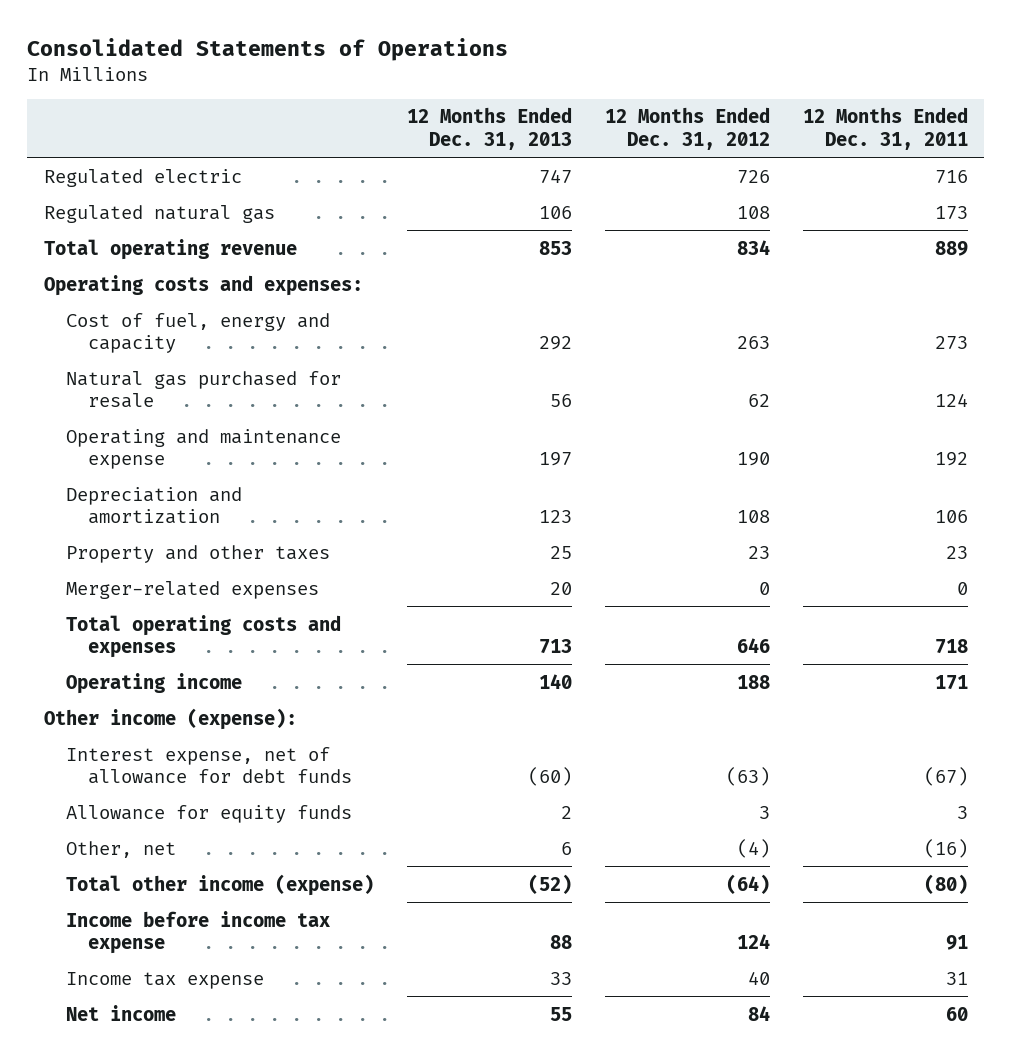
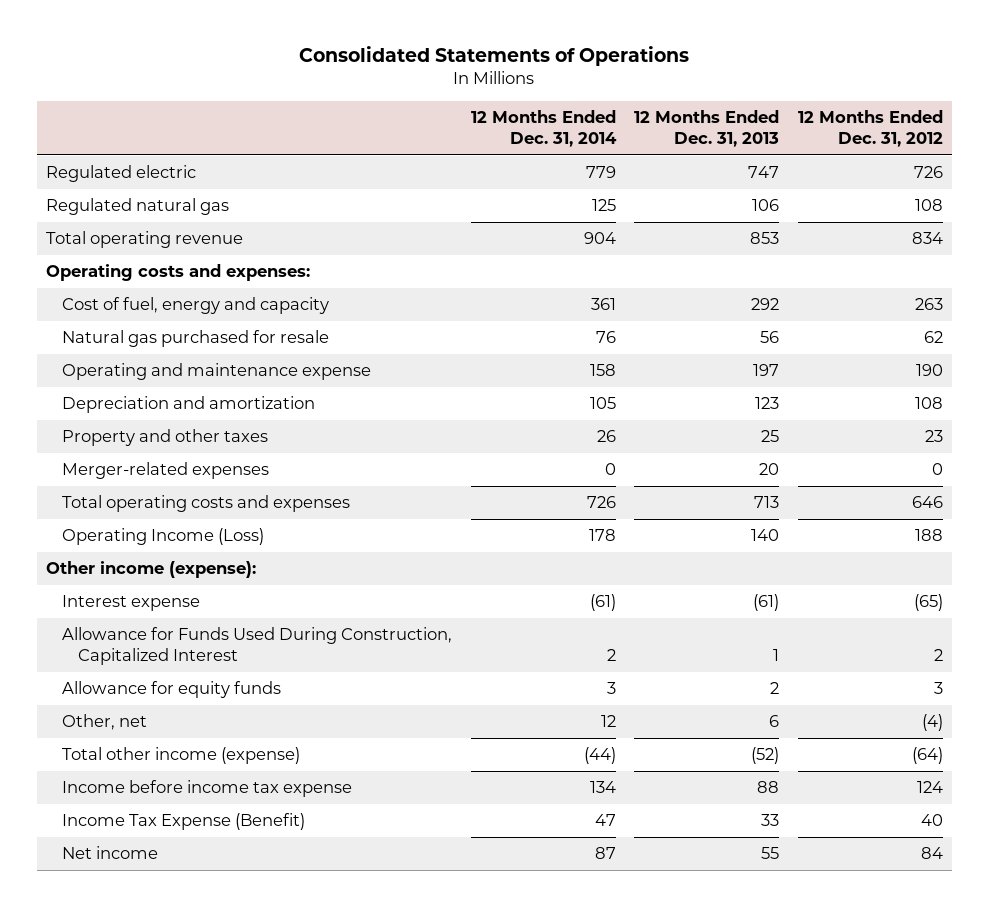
- | 12 Months Ended Dec. 31, 2013 | 12 Months Ended Dec. 31, 2012 | 12 Months Ended Dec. 31, 2011
+ | 12 Months Ended Dec. 31, 2014 | 12 Months Ended Dec. 31, 2013 | 12 Months Ended Dec. 31, 2012
- Operating income | 140 | 188 | 171
+ Operating Income (Loss) | 178 | 140 | 188
- Interest expense, net of allowance for debt funds | (60) | (63) | (67)
+ Interest expense | (61) | (61) | (65)
+ Allowance for Funds Used During Construction, Capitalized Interest | 2 | 1 | 2
- Income tax expense | 33 | 40 | 31
+ Income Tax Expense (Benefit) | 47 | 33 | 40

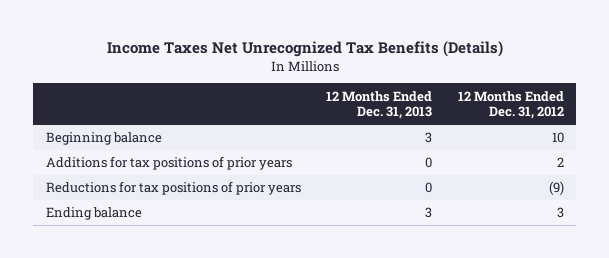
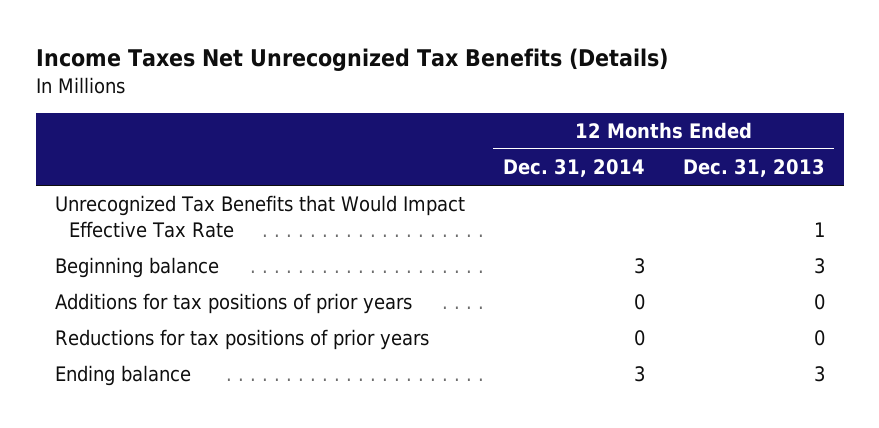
- | 12 Months Ended Dec. 31, 2013 | 12 Months Ended Dec. 31, 2012
+ | 12 Months Ended Dec. 31, 2014 | 12 Months Ended Dec. 31, 2013
+ Unrecognized Tax Benefits that Would Impact Effective Tax Rate | | 1

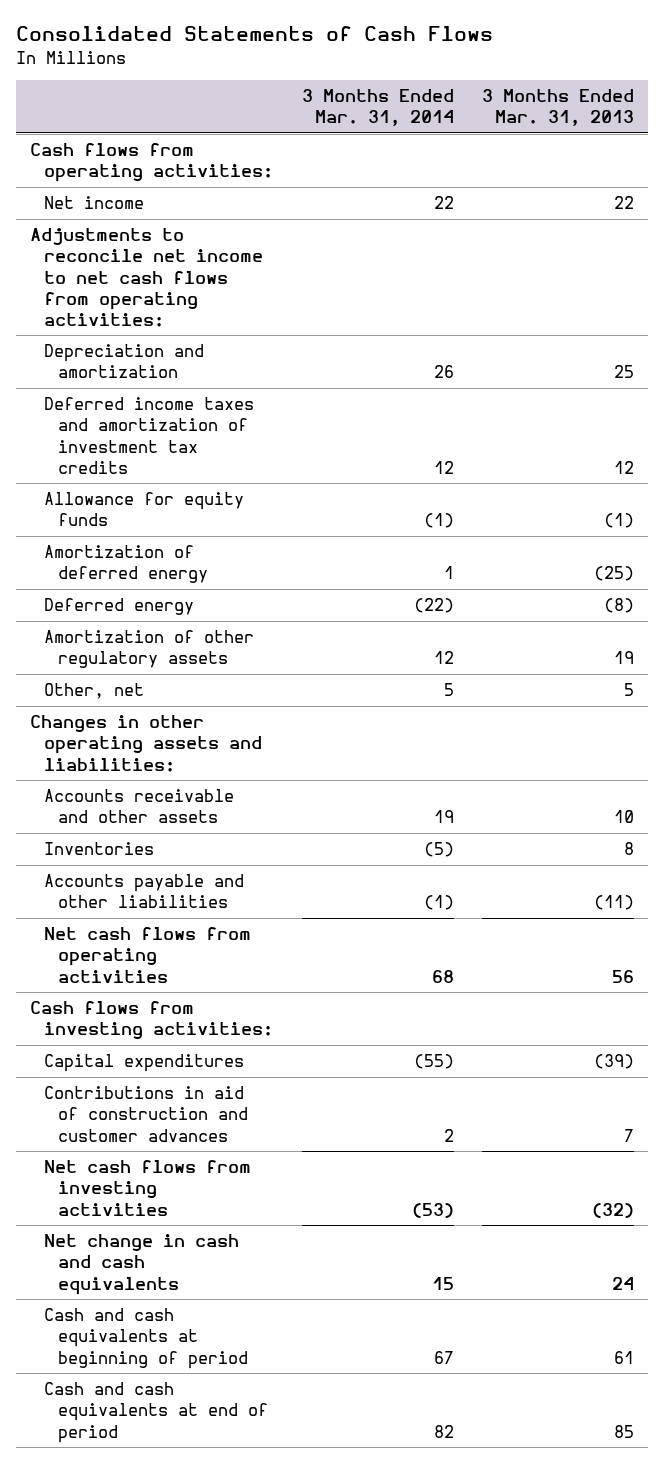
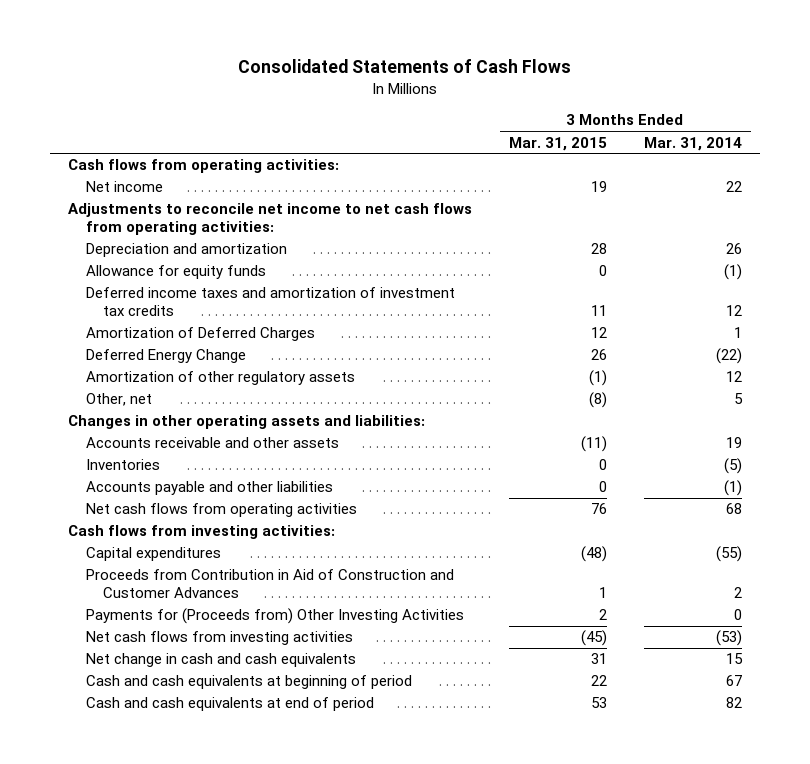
- | 3 Months Ended Mar. 31, 2014 | 3 Months Ended Mar. 31, 2013
+ | 3 Months Ended Mar. 31, 2015 | 3 Months Ended Mar. 31, 2014
- Amortization of deferred energy | 1 | (25)
- Deferred energy | (22) | (8)
moved down: Deferred income taxes and amortization of investment tax credits | 11 | 12
+ Amortization of Deferred Charges | 12 | 1
+ Deferred Energy Change | 26 | (22)
- Contributions in aid of construction and customer advances | 2 | 7
+ Proceeds from Contribution in Aid of Construction and Customer Advances | 1 | 2
+ Payments for (Proceeds from) Other Investing Activities | 2 | 0

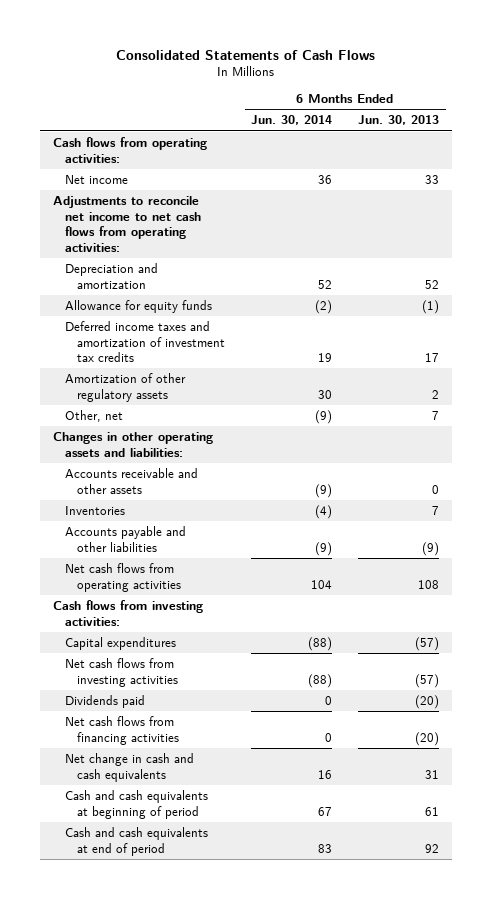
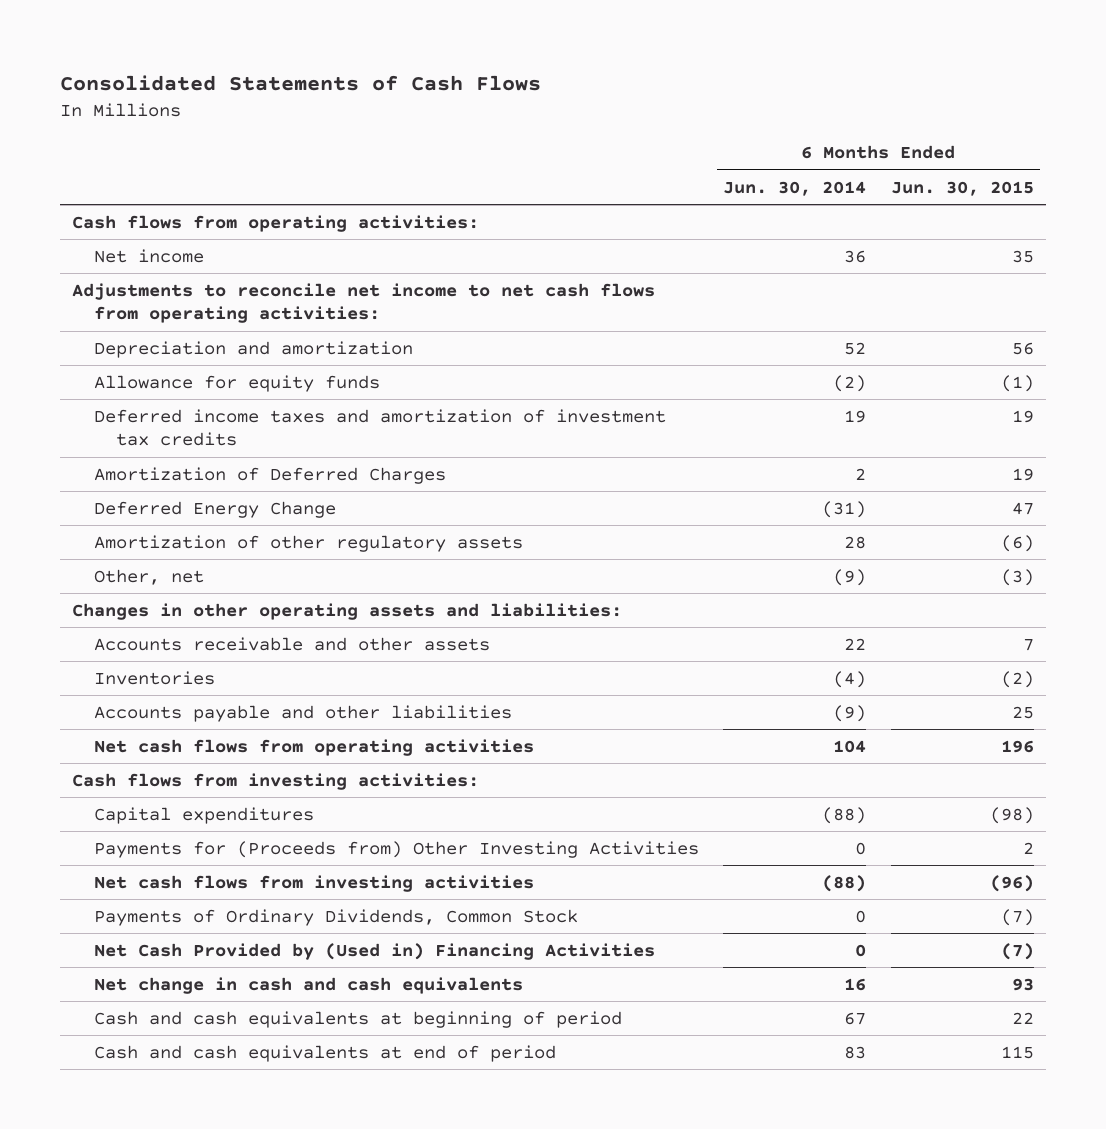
- | 6 Months Ended Jun. 30, 2014 | 6 Months Ended Jun. 30, 2013
+ | 6 Months Ended Jun. 30, 2014 | 6 Months Ended Jun. 30, 2015
- Amortization of other regulatory assets | 30 | 2
+ Amortization of Deferred Charges | 2 | 19
+ Deferred Energy Change | (31) | 47
+ Amortization of other regulatory assets | 28 | (6)
- Accounts receivable and other assets | (9) | 0
+ Accounts receivable and other assets | 22 | 7
+ Payments for (Proceeds from) Other Investing Activities | 0 | 2
- Dividends paid | 0 | (20)
- Net cash flows from financing activities | 0 | (20)
+ Payments of Ordinary Dividends, Common Stock | 0 | (7)
+ Net Cash Provided by (Used in) Financing Activities | 0 | (7)

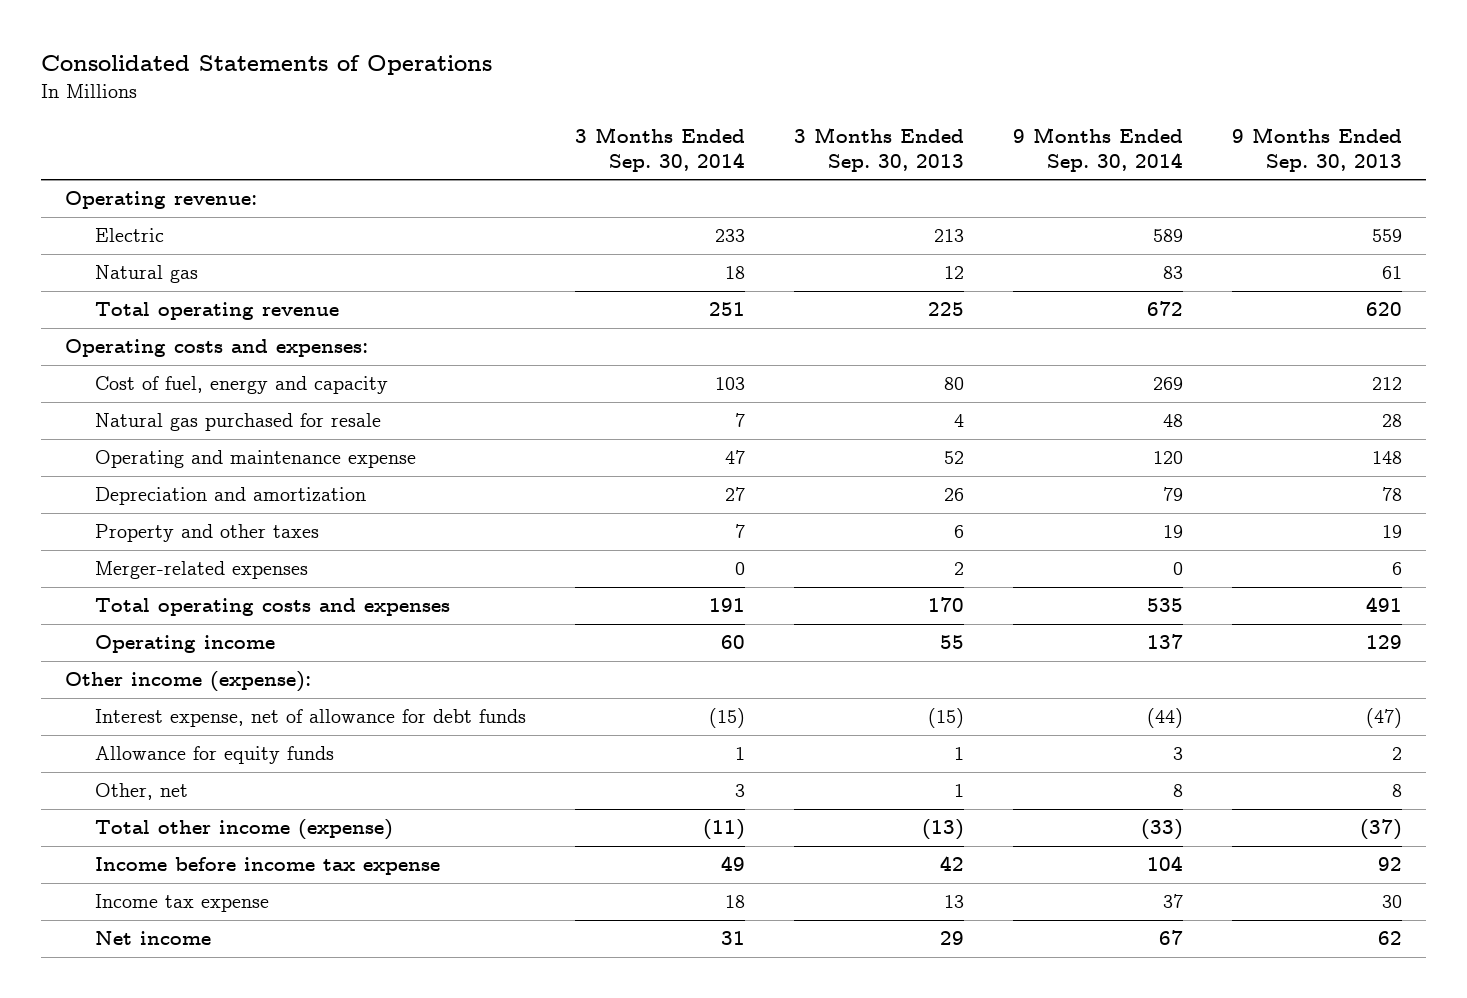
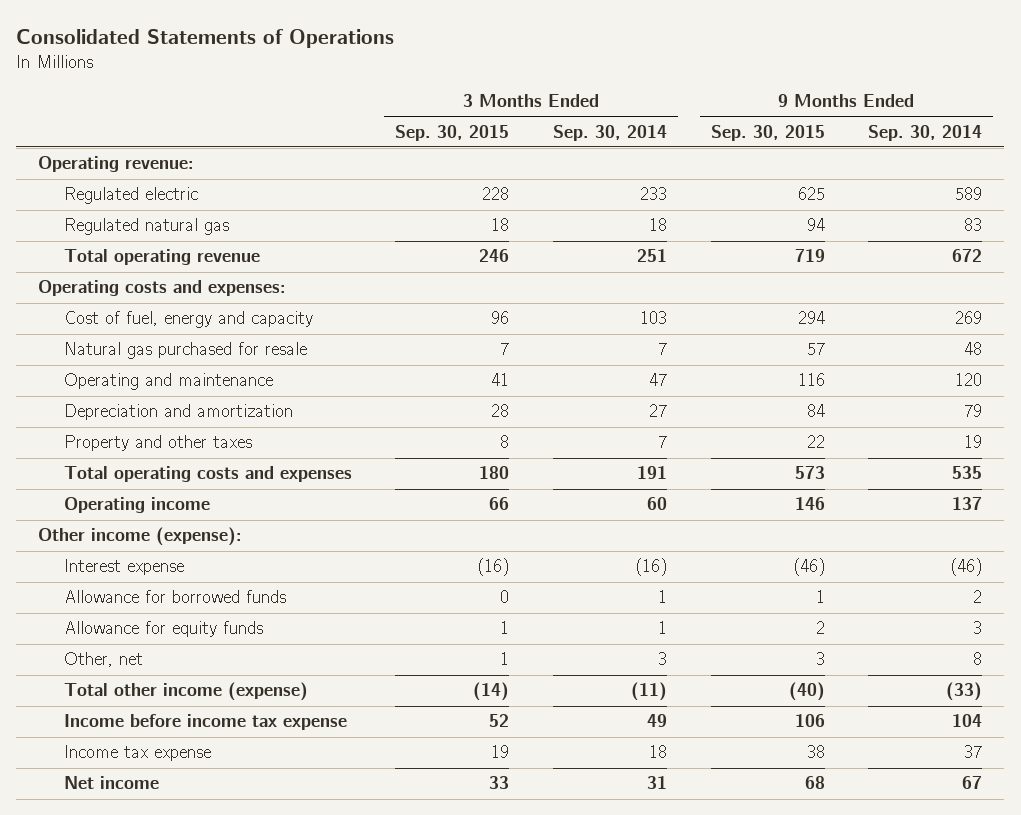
- | 3 Months Ended Sep. 30, 2014 | 3 Months Ended Sep. 30, 2013 | 9 Months Ended Sep. 30, 2014 | 9 Months Ended Sep. 30, 2013
+ | 3 Months Ended Sep. 30, 2015 | 3 Months Ended Sep. 30, 2014 | 9 Months Ended Sep. 30, 2015 | 9 Months Ended Sep. 30, 2014
- Electric | 233 | 213 | 589 | 559
- Natural gas | 18 | 12 | 83 | 61
+ Regulated electric | 228 | 233 | 625 | 589
+ Regulated natural gas | 18 | 18 | 94 | 83
- Operating and maintenance expense | 47 | 52 | 120 | 148
+ Operating and maintenance | 41 | 47 | 116 | 120
- Merger-related expenses | 0 | 2 | 0 | 6
- Interest expense, net of allowance for debt funds | (15) | (15) | (44) | (47)
+ Interest expense | (16) | (16) | (46) | (46)
+ Allowance for borrowed funds | 0 | 1 | 1 | 2

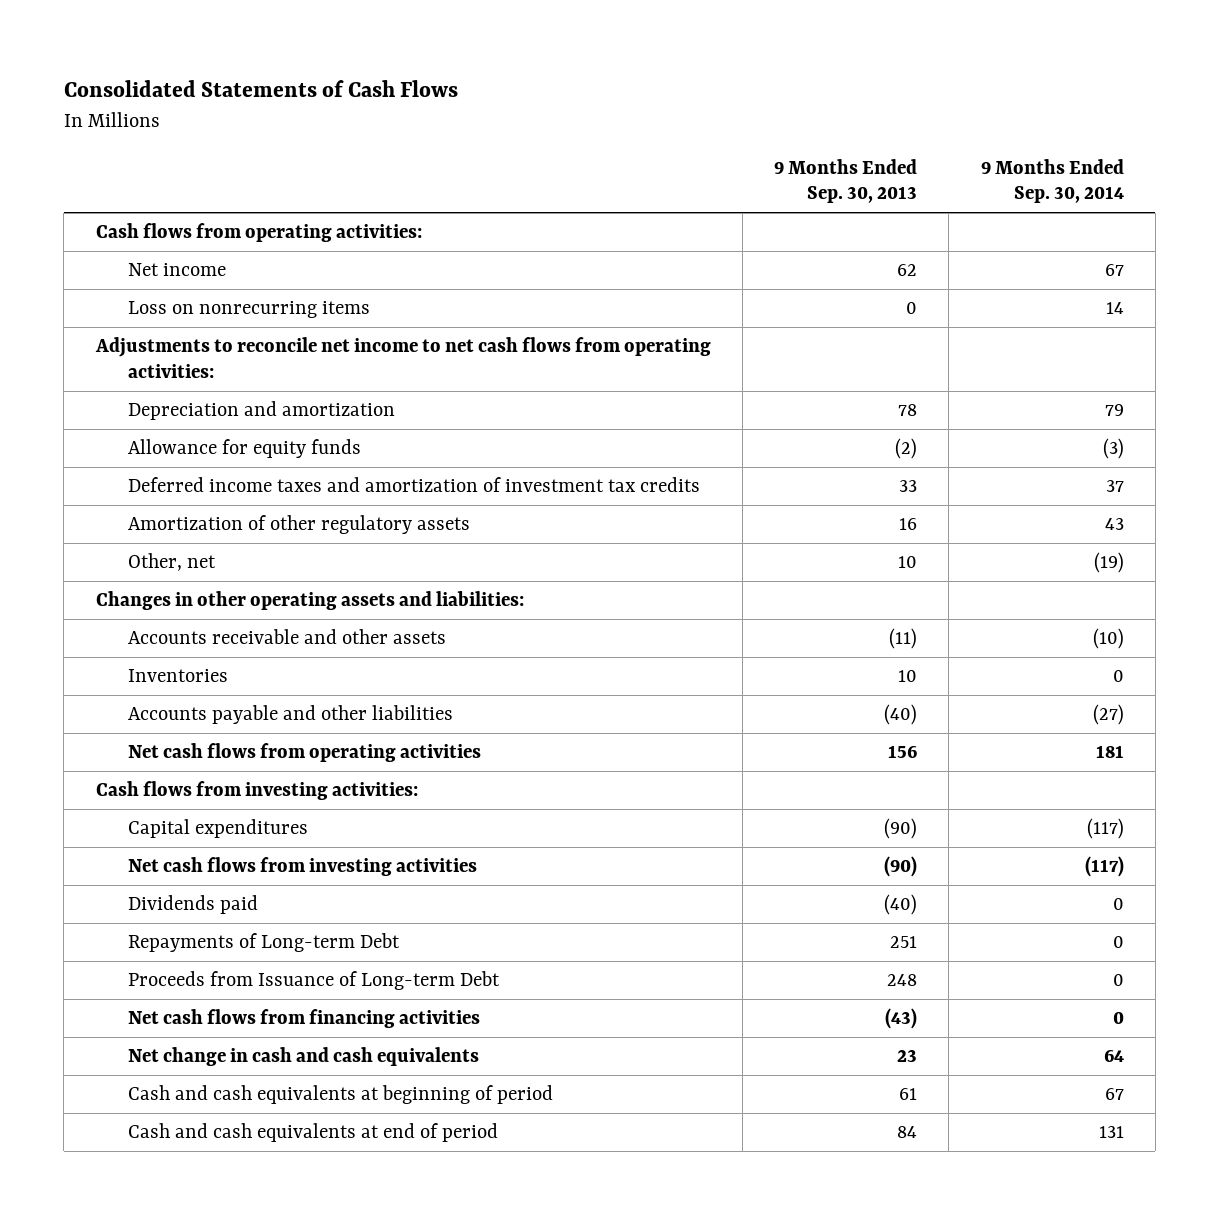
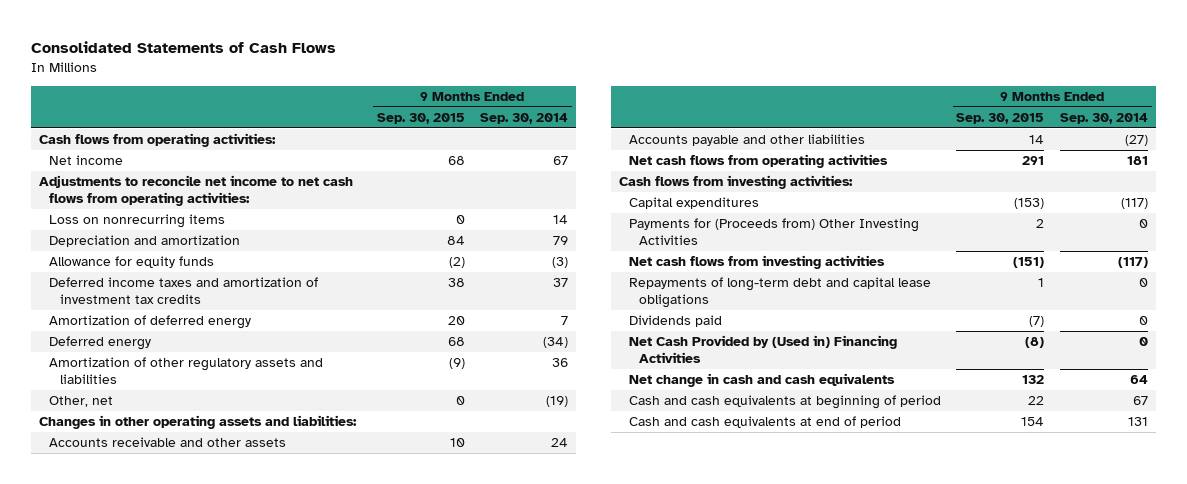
- | 9 Months Ended Sep. 30, 2013 | 9 Months Ended Sep. 30, 2014
+ | 9 Months Ended Sep. 30, 2015 | 9 Months Ended Sep. 30, 2014
moved down: Loss on nonrecurring items | 0 | 14
- Amortization of other regulatory assets | 16 | 43
+ Amortization of deferred energy | 20 | 7
+ Deferred energy | 68 | (34)
+ Amortization of other regulatory assets and liabilities | (9) | 36
- Accounts receivable and other assets | (11) | (10)
- Inventories | 10 | 0
+ Accounts receivable and other assets | 10 | 24
+ Payments for (Proceeds from) Other Investing Activities | 2 | 0
+ Repayments of long-term debt and capital lease obligations | 1 | 0
- Repayments of Long-term Debt | 251 | 0
- Proceeds from Issuance of Long-term Debt | 248 | 0
- Net cash flows from financing activities | (43) | 0
+ Net Cash Provided by (Used in) Financing Activities | (8) | 0

